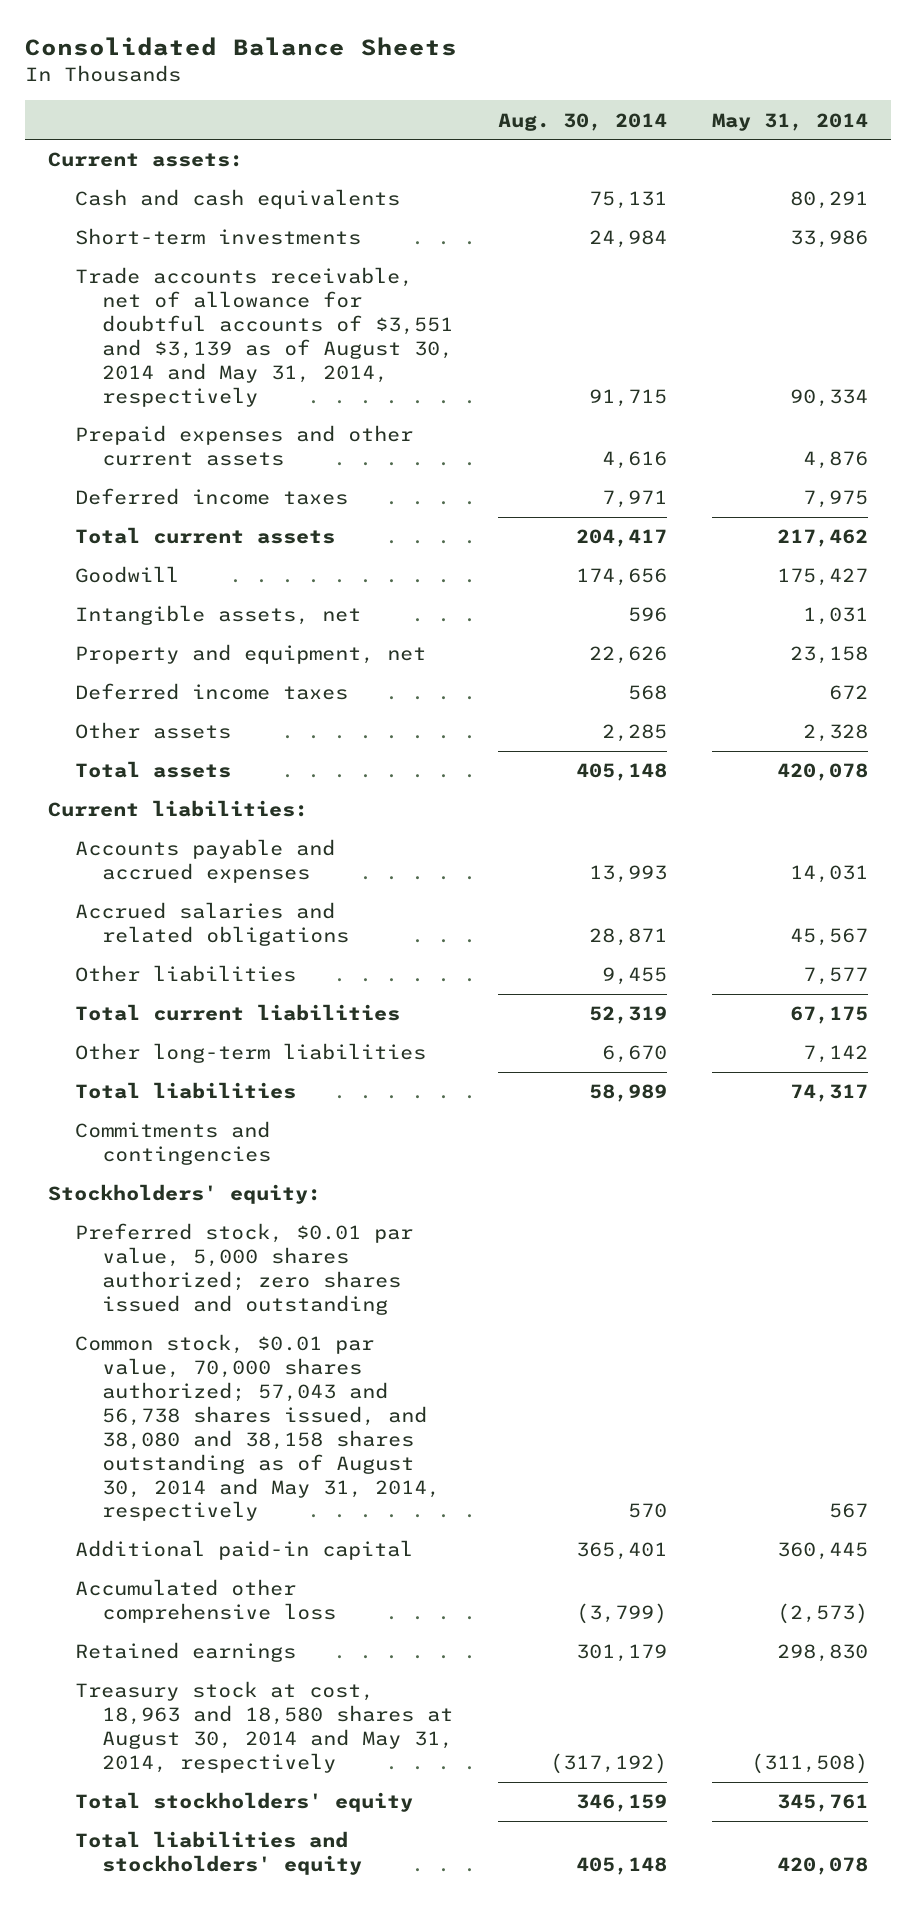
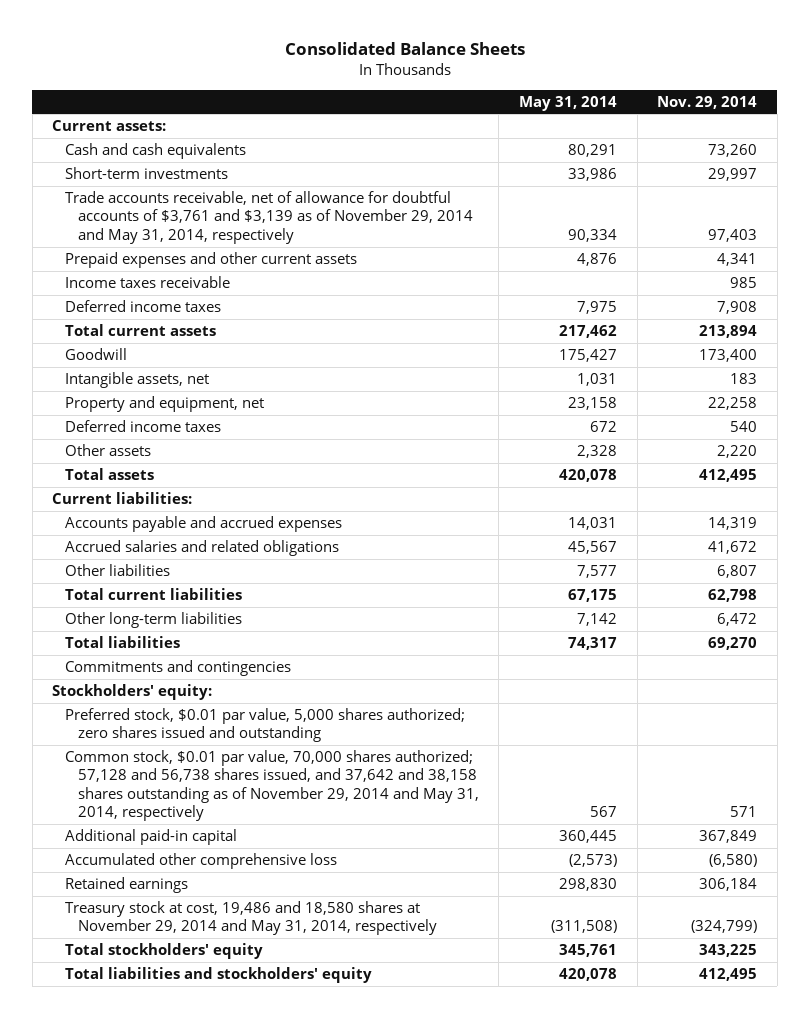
- | Aug. 30, 2014 | May 31, 2014
+ | May 31, 2014 | Nov. 29, 2014
- Trade accounts receivable, net of allowance for doubtful accounts of $3,551 and $3,139 as of August 30, 2014 and May 31, 2014, respectively | 91,715 | 90,334
+ Trade accounts receivable, net of allowance for doubtful accounts of $3,761 and $3,139 as of November 29, 2014 and May 31, 2014, respectively | 90,334 | 97,403
+ Income taxes receivable | | 985
- Common stock, $0.01 par value, 70,000 shares authorized; 57,043 and 56,738 shares issued, and 38,080 and 38,158 shares outstanding as of August 30, 2014 and May 31, 2014, respectively | 570 | 567
+ Common stock, $0.01 par value, 70,000 shares authorized; 57,128 and 56,738 shares issued, and 37,642 and 38,158 shares outstanding as of November 29, 2014 and May 31, 2014, respectively | 567 | 571
- Treasury stock at cost, 18,963 and 18,580 shares at August 30, 2014 and May 31, 2014, respectively | (317,192) | (311,508)
+ Treasury stock at cost, 19,486 and 18,580 shares at November 29, 2014 and May 31, 2014, respectively | (311,508) | (324,799)

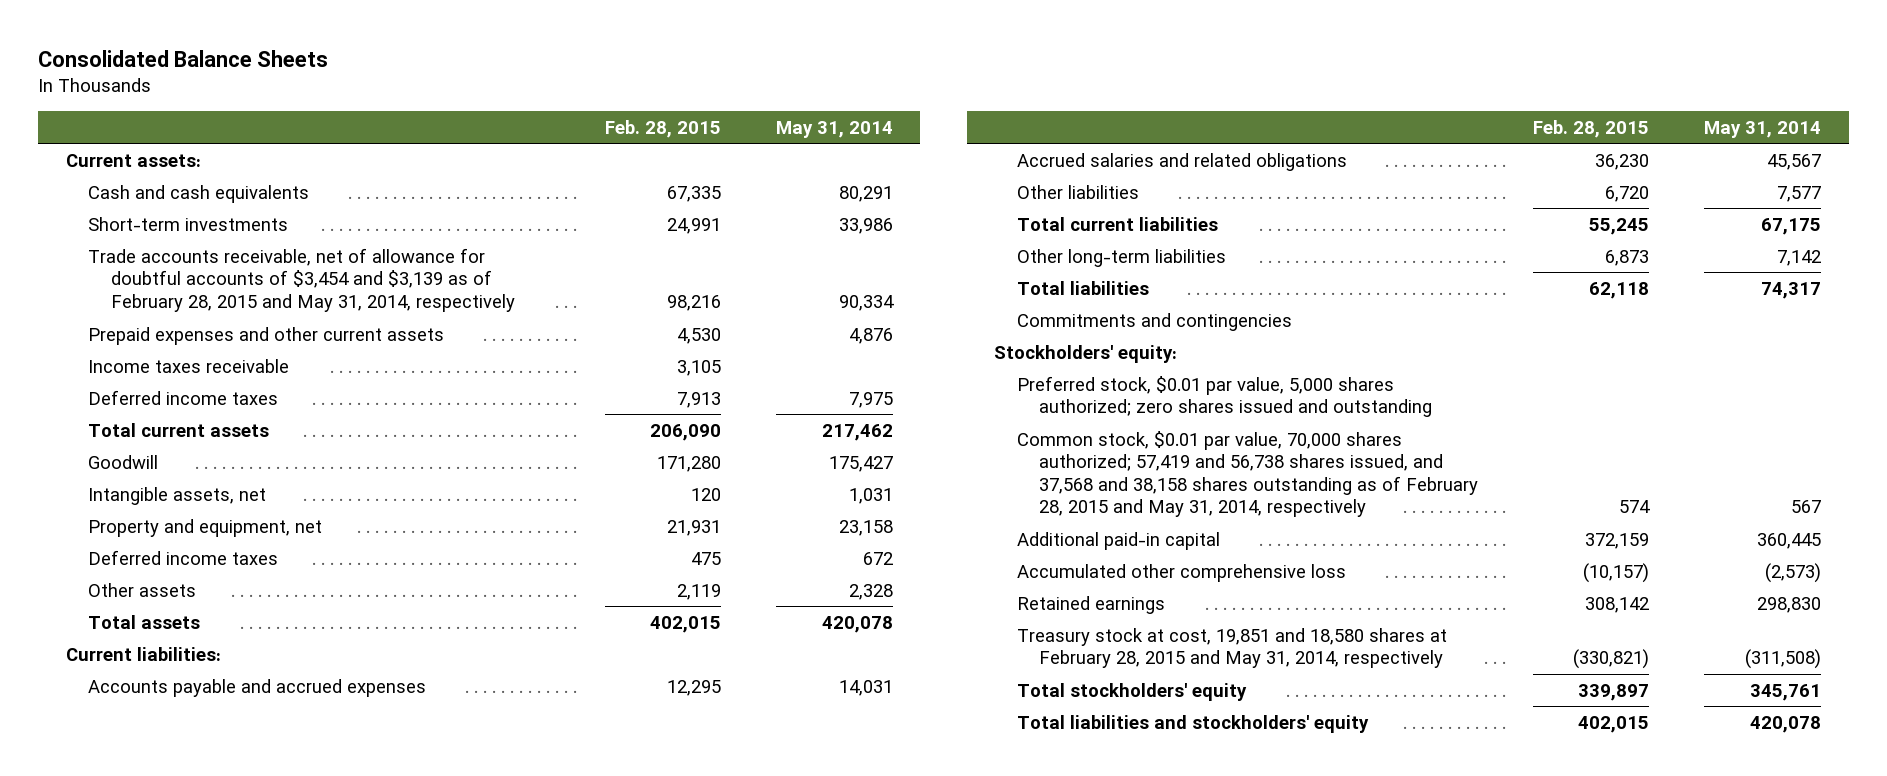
- | May 31, 2014 | Nov. 29, 2014
+ | Feb. 28, 2015 | May 31, 2014
- Trade accounts receivable, net of allowance for doubtful accounts of $3,761 and $3,139 as of November 29, 2014 and May 31, 2014, respectively | 90,334 | 97,403
+ Trade accounts receivable, net of allowance for doubtful accounts of $3,454 and $3,139 as of February 28, 2015 and May 31, 2014, respectively | 98,216 | 90,334
- Common stock, $0.01 par value, 70,000 shares authorized; 57,128 and 56,738 shares issued, and 37,642 and 38,158 shares outstanding as of November 29, 2014 and May 31, 2014, respectively | 567 | 571
+ Common stock, $0.01 par value, 70,000 shares authorized; 57,419 and 56,738 shares issued, and 37,568 and 38,158 shares outstanding as of February 28, 2015 and May 31, 2014, respectively | 574 | 567
- Treasury stock at cost, 19,486 and 18,580 shares at November 29, 2014 and May 31, 2014, respectively | (311,508) | (324,799)
+ Treasury stock at cost, 19,851 and 18,580 shares at February 28, 2015 and May 31, 2014, respectively | (330,821) | (311,508)

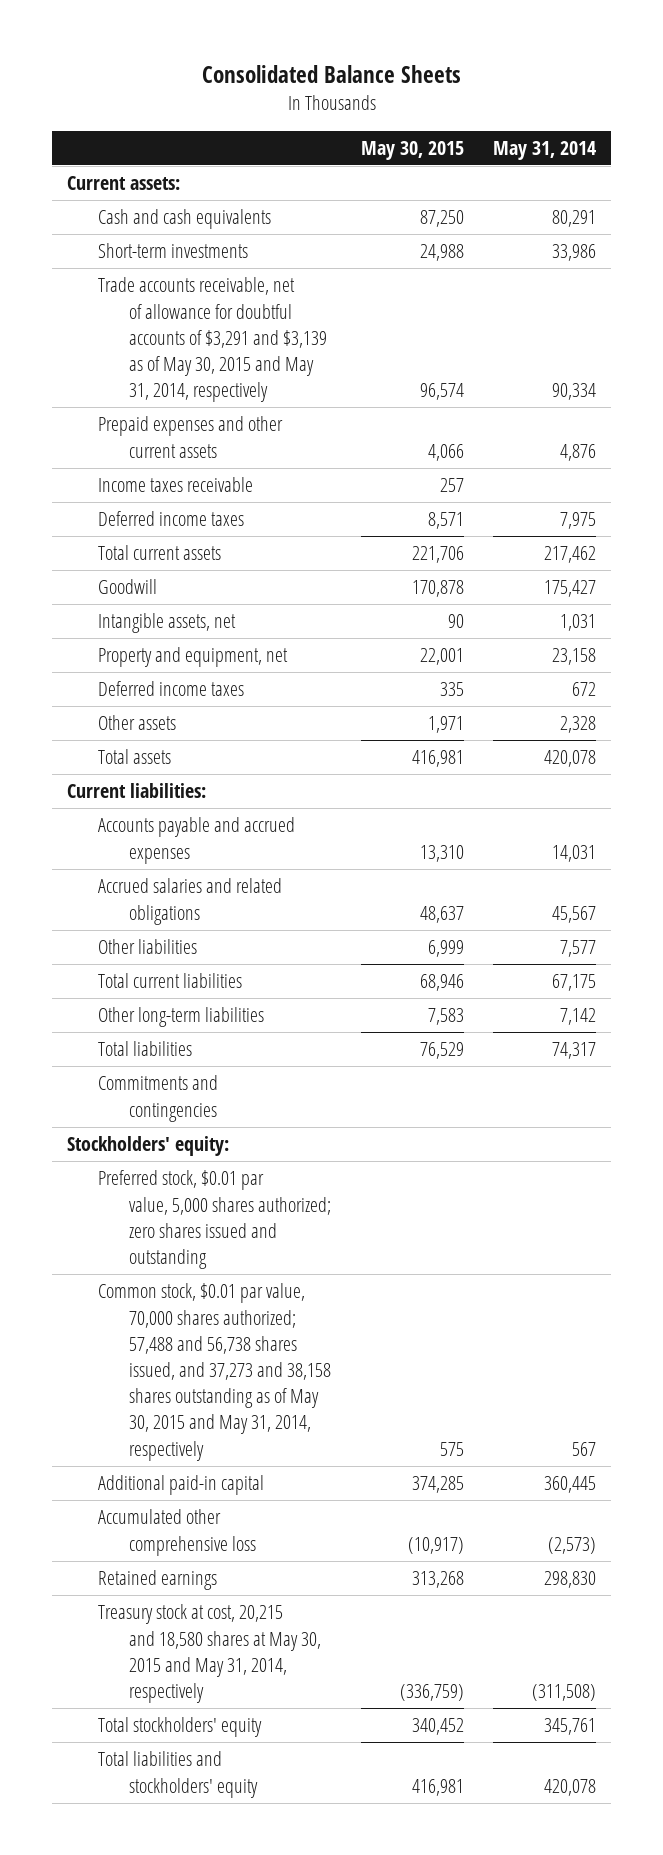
- | Feb. 28, 2015 | May 31, 2014
+ | May 30, 2015 | May 31, 2014
- Trade accounts receivable, net of allowance for doubtful accounts of $3,454 and $3,139 as of February 28, 2015 and May 31, 2014, respectively | 98,216 | 90,334
+ Trade accounts receivable, net of allowance for doubtful accounts of $3,291 and $3,139 as of May 30, 2015 and May 31, 2014, respectively | 96,574 | 90,334
- Common stock, $0.01 par value, 70,000 shares authorized; 57,419 and 56,738 shares issued, and 37,568 and 38,158 shares outstanding as of February 28, 2015 and May 31, 2014, respectively | 574 | 567
+ Common stock, $0.01 par value, 70,000 shares authorized; 57,488 and 56,738 shares issued, and 37,273 and 38,158 shares outstanding as of May 30, 2015 and May 31, 2014, respectively | 575 | 567
- Treasury stock at cost, 19,851 and 18,580 shares at February 28, 2015 and May 31, 2014, respectively | (330,821) | (311,508)
+ Treasury stock at cost, 20,215 and 18,580 shares at May 30, 2015 and May 31, 2014, respectively | (336,759) | (311,508)

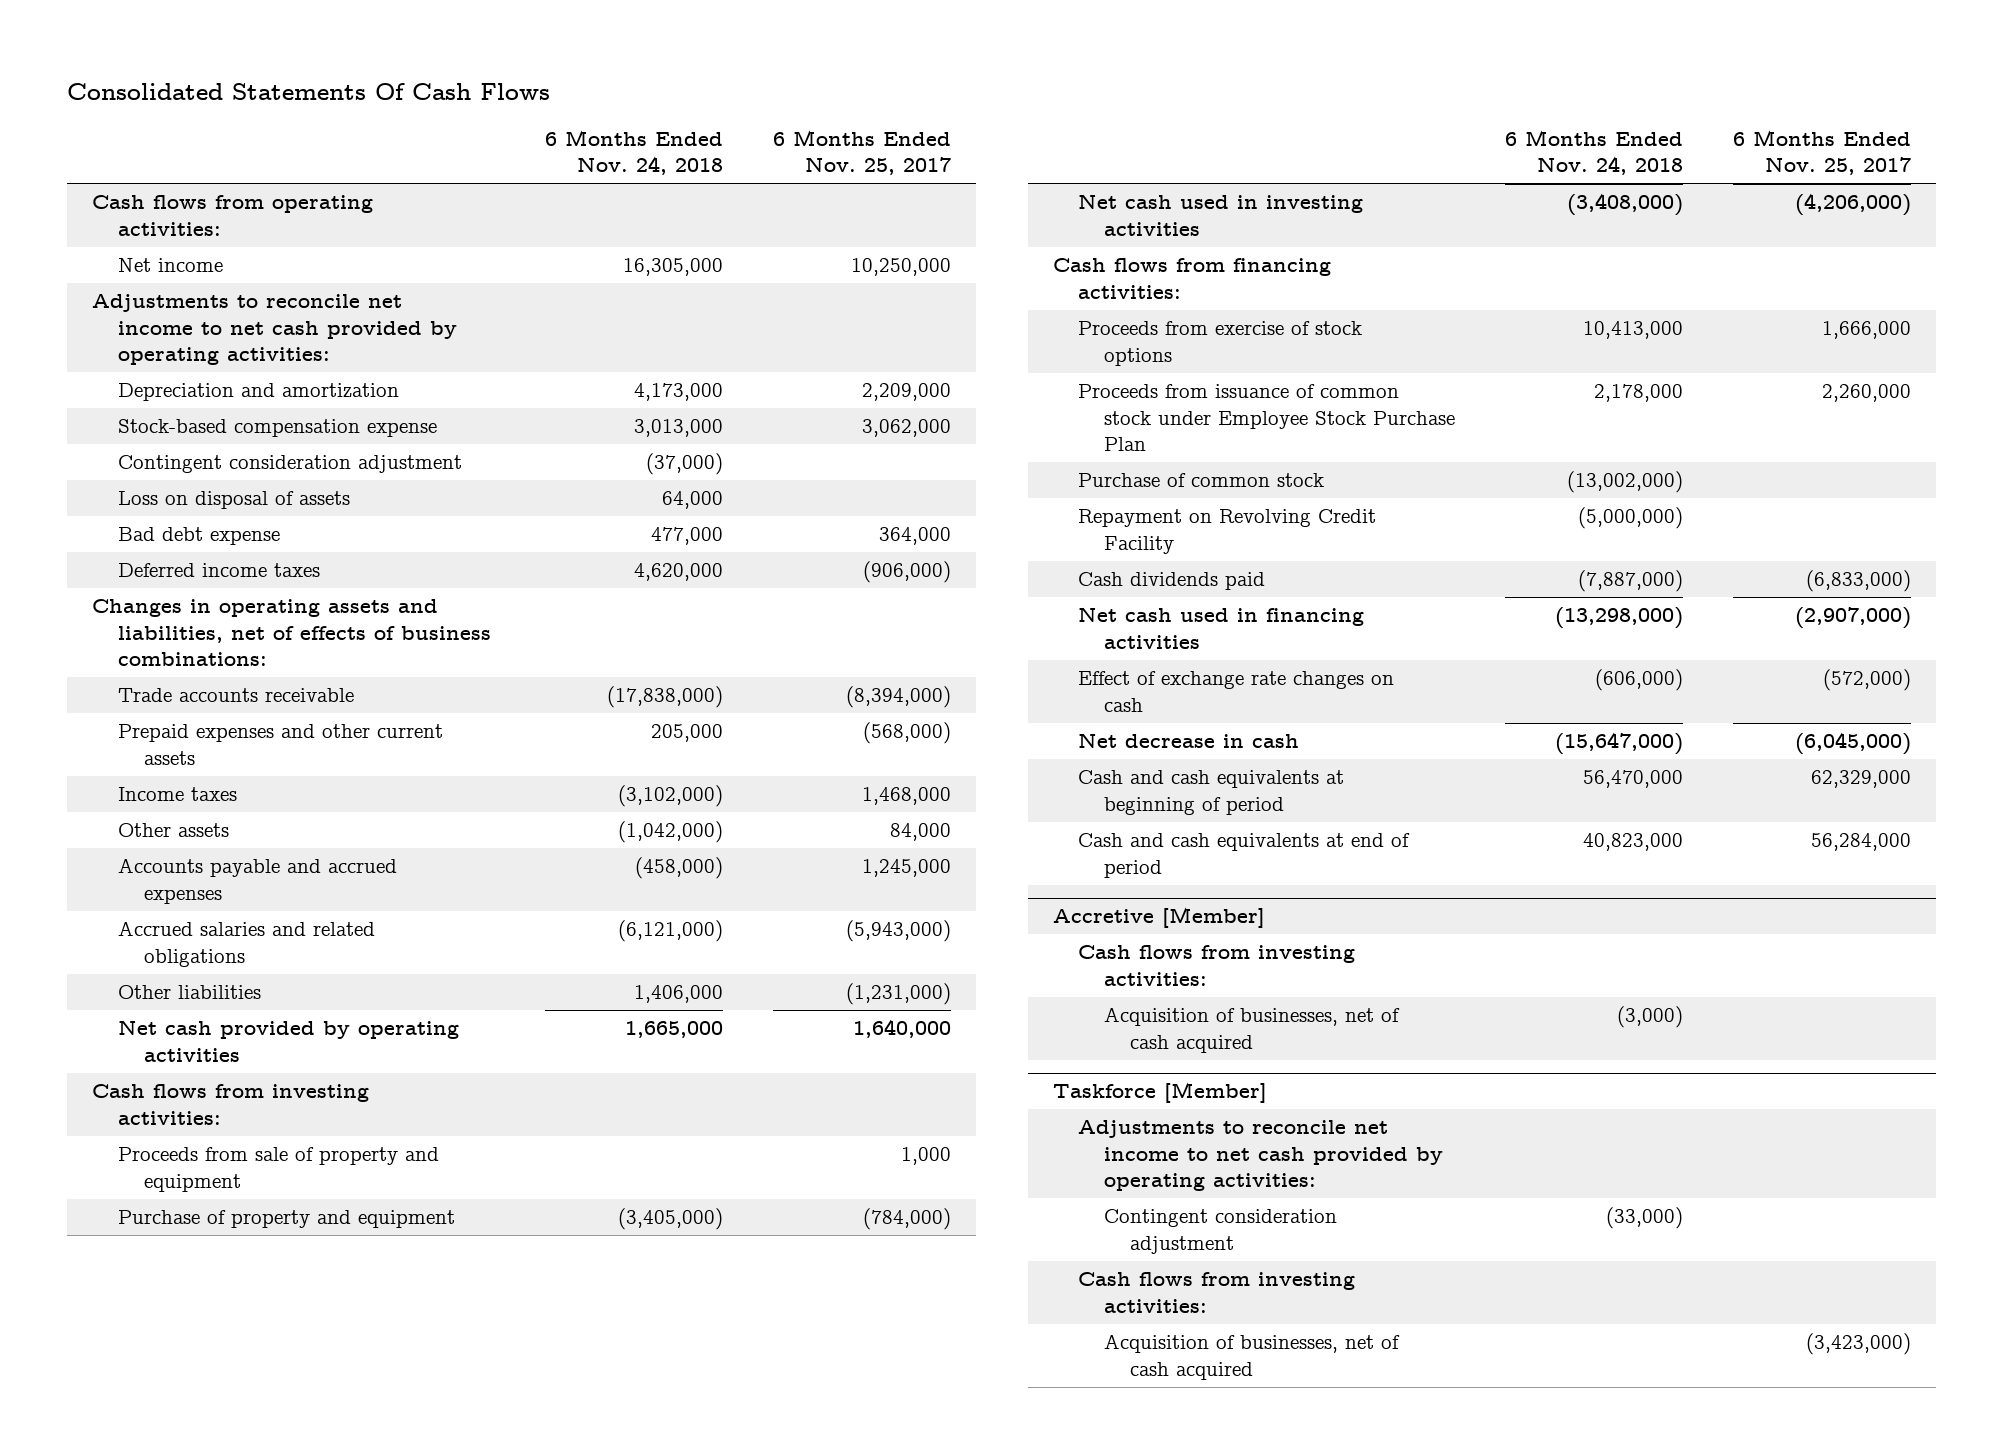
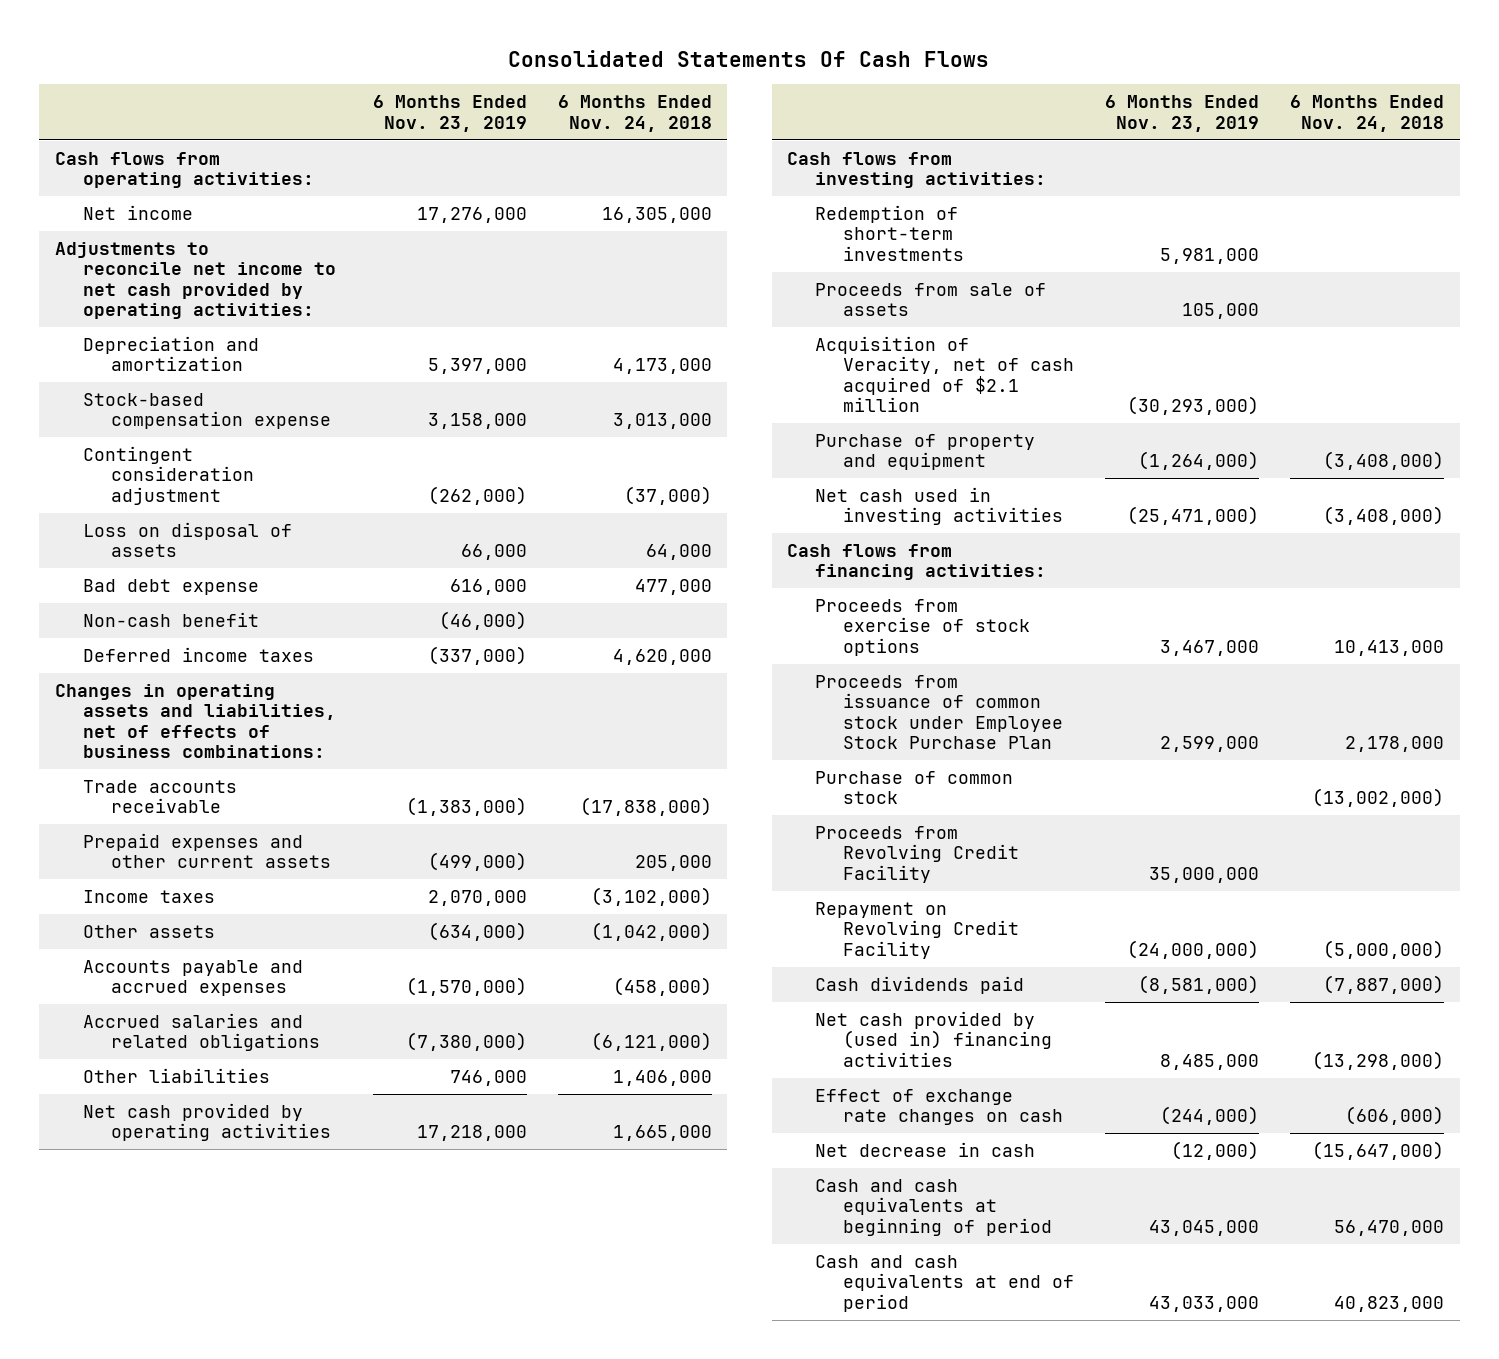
- | 6 Months Ended Nov. 24, 2018 | 6 Months Ended Nov. 25, 2017
+ | 6 Months Ended Nov. 23, 2019 | 6 Months Ended Nov. 24, 2018
+ Non-cash benefit | (46,000) |
- Proceeds from sale of property and equipment | | 1,000
- Purchase of property and equipment | (3,405,000) | (784,000)
+ Redemption of short-term investments | 5,981,000 |
+ Proceeds from sale of assets | 105,000 |
+ Acquisition of Veracity, net of cash acquired of $2.1 million | (30,293,000) |
+ Purchase of property and equipment | (1,264,000) | (3,408,000)
+ Proceeds from Revolving Credit Facility | 35,000,000 |
- Net cash used in financing activities | (13,298,000) | (2,907,000)
+ Net cash provided by (used in) financing activities | 8,485,000 | (13,298,000)
- Accretive [Member]
- Cash flows from investing activities:
- Acquisition of businesses, net of cash acquired | (3,000) |
- Taskforce [Member]
- Adjustments to reconcile net income to net cash provided by operating activities:
- Contingent consideration adjustment | (33,000) |
- Cash flows from investing activities:
- Acquisition of businesses, net of cash acquired | | (3,423,000)

